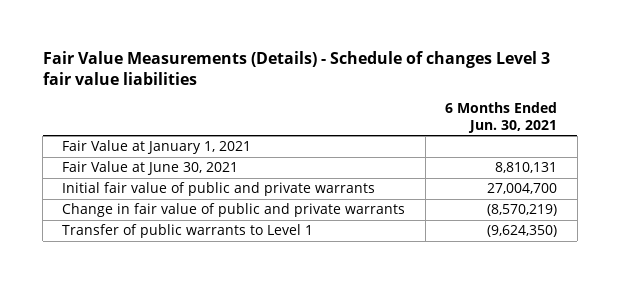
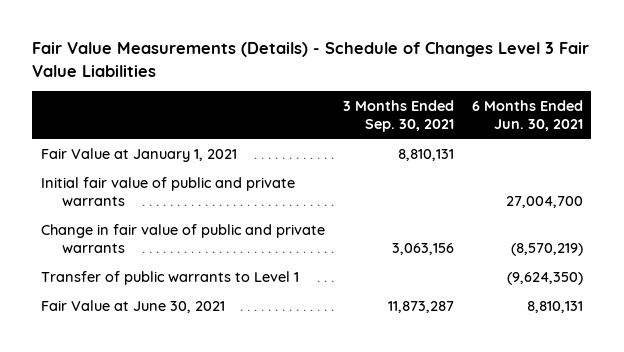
- Fair Value Measurements (Details) - Schedule of changes Level 3 fair value liabilities
+ Fair Value Measurements (Details) - Schedule of Changes Level 3 Fair Value Liabilities
- | 6 Months Ended Jun. 30, 2021
+ | 3 Months Ended Sep. 30, 2021 | 6 Months Ended Jun. 30, 2021
moved down: Fair Value at June 30, 2021 | 11,873,287 | 8,810,131

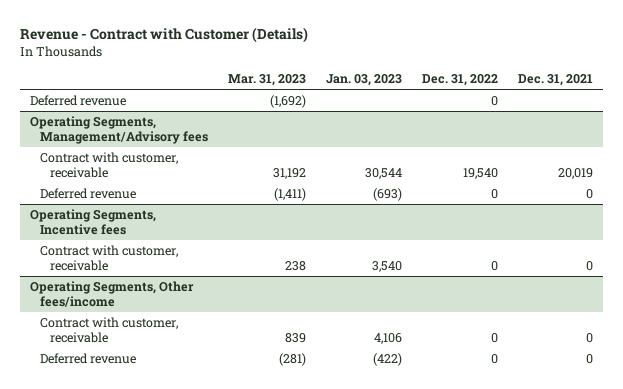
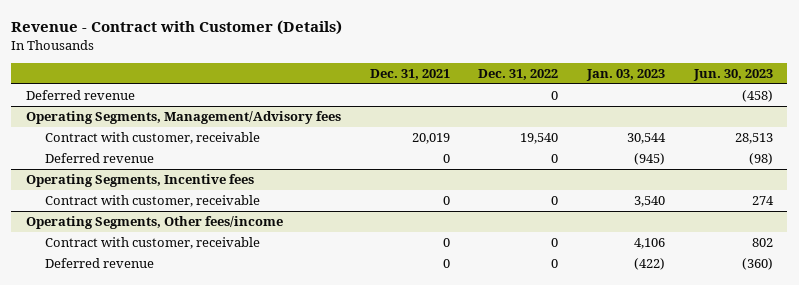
- | Mar. 31, 2023 | Jan. 03, 2023 | Dec. 31, 2022 | Dec. 31, 2021
+ | Dec. 31, 2021 | Dec. 31, 2022 | Jan. 03, 2023 | Jun. 30, 2023
@ Operating Segments, Management/Advisory fees
- Deferred revenue | (1,411) | (693) | 0 | 0
+ Deferred revenue | 0 | 0 | (945) | (98)

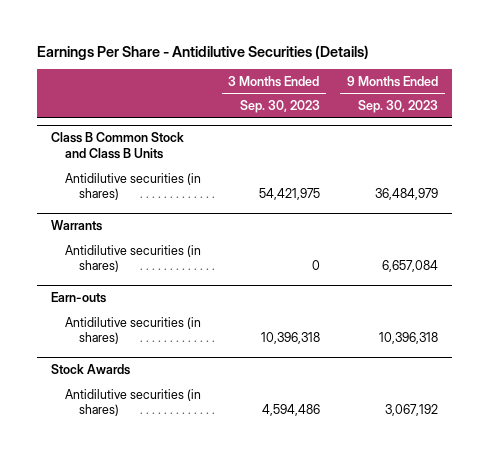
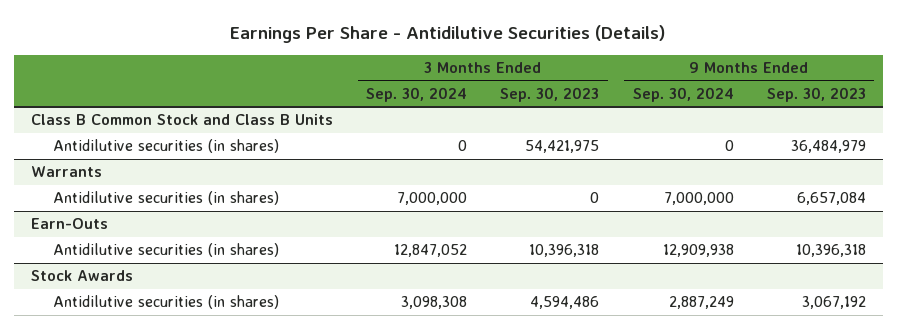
- | 3 Months Ended Sep. 30, 2023 | 9 Months Ended Sep. 30, 2023
+ | 3 Months Ended Sep. 30, 2024 | 3 Months Ended Sep. 30, 2023 | 9 Months Ended Sep. 30, 2024 | 9 Months Ended Sep. 30, 2023
- Earn-outs
+ Earn-Outs

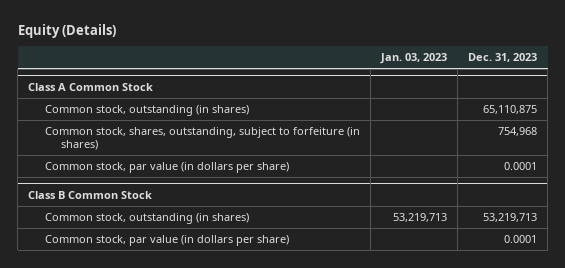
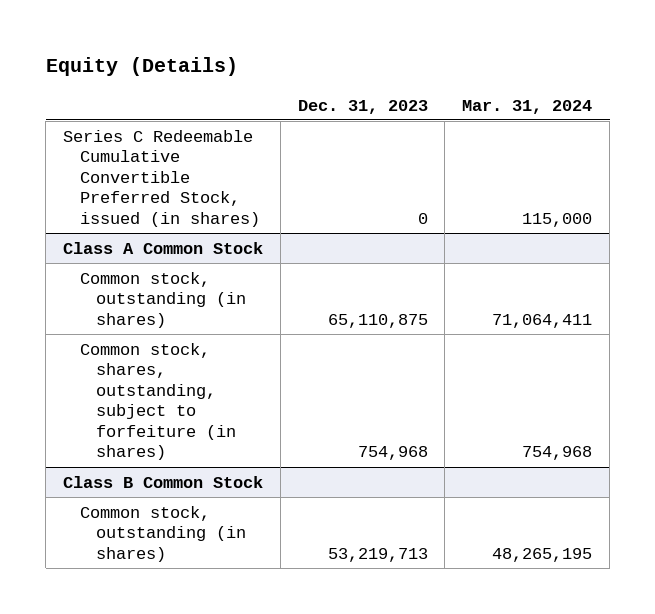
- | Jan. 03, 2023 | Dec. 31, 2023
+ | Dec. 31, 2023 | Mar. 31, 2024
+ Series C Redeemable Cumulative Convertible Preferred Stock, issued (in shares) | 0 | 115,000
@ Class A Common Stock
- Common stock, par value (in dollars per share) | | 0.0001
@ Class B Common Stock
- Common stock, par value (in dollars per share) | | 0.0001

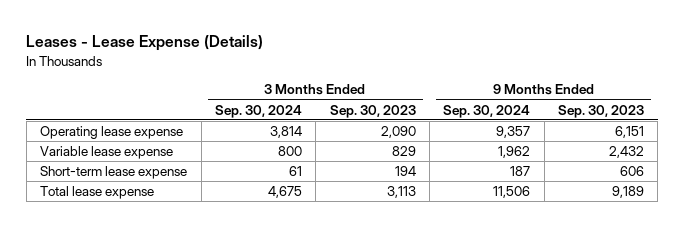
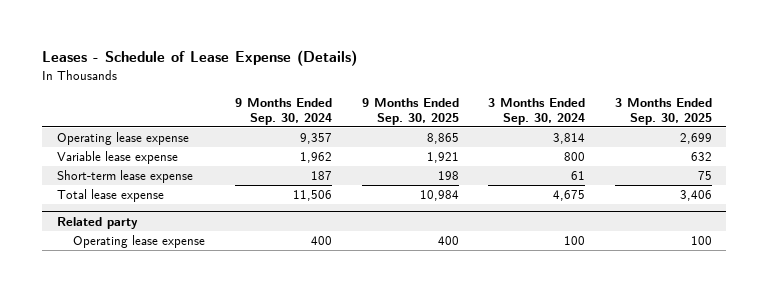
- Leases - Lease Expense (Details)
+ Leases - Schedule of Lease Expense (Details)
- | 3 Months Ended Sep. 30, 2024 | 3 Months Ended Sep. 30, 2023 | 9 Months Ended Sep. 30, 2024 | 9 Months Ended Sep. 30, 2023
+ | 9 Months Ended Sep. 30, 2024 | 9 Months Ended Sep. 30, 2025 | 3 Months Ended Sep. 30, 2024 | 3 Months Ended Sep. 30, 2025
+ Related party
+ Operating lease expense | 400 | 400 | 100 | 100

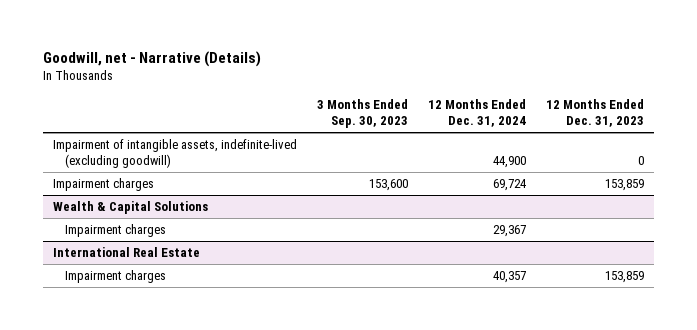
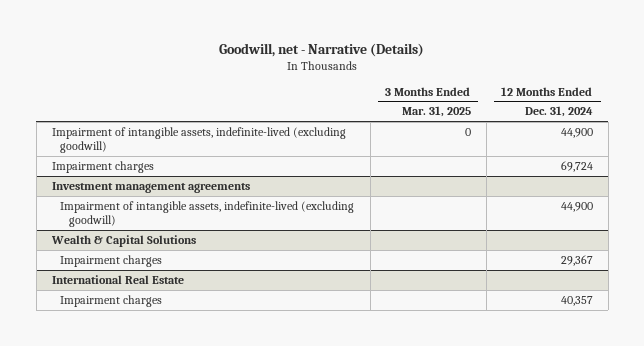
- | 3 Months Ended Sep. 30, 2023 | 12 Months Ended Dec. 31, 2024 | 12 Months Ended Dec. 31, 2023
+ | 3 Months Ended Mar. 31, 2025 | 12 Months Ended Dec. 31, 2024
+ Investment management agreements
+ Impairment of intangible assets, indefinite-lived (excluding goodwill) | | 44,900

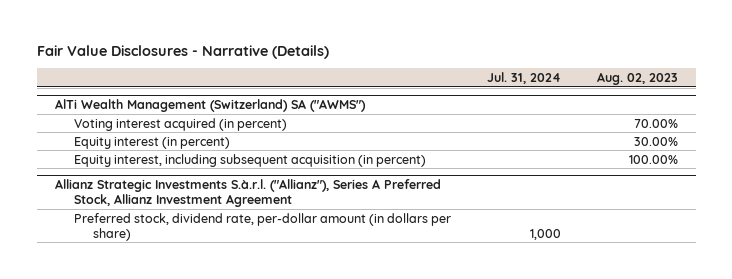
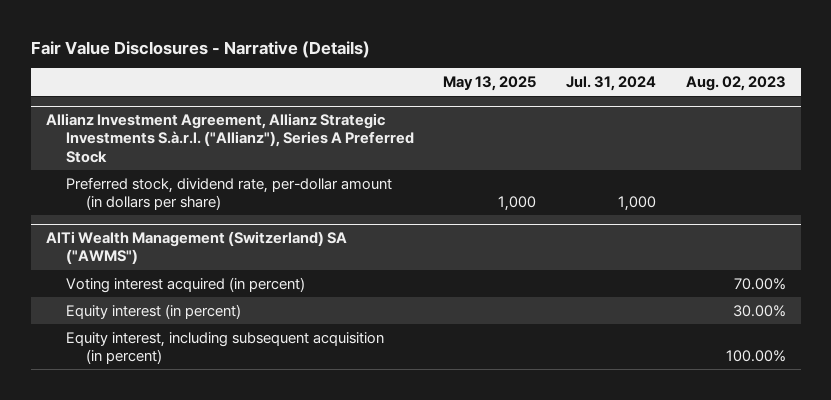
- | Jul. 31, 2024 | Aug. 02, 2023
+ | May 13, 2025 | Jul. 31, 2024 | Aug. 02, 2023
+ Allianz Investment Agreement, Allianz Strategic Investments S.à.r.l. ("Allianz"), Series A Preferred Stock
+ Preferred stock, dividend rate, per-dollar amount (in dollars per share) | 1,000 | 1,000 |
- Allianz Strategic Investments S.à.r.l. ("Allianz"), Series A Preferred Stock, Allianz Investment Agreement
- Preferred stock, dividend rate, per-dollar amount (in dollars per share) | 1,000 |

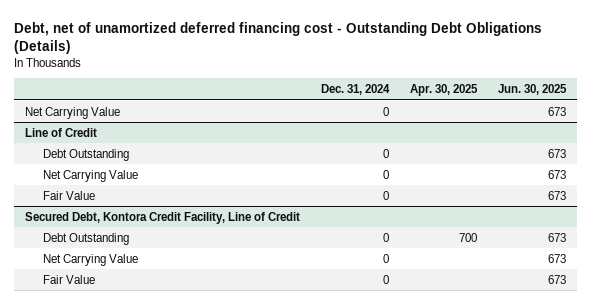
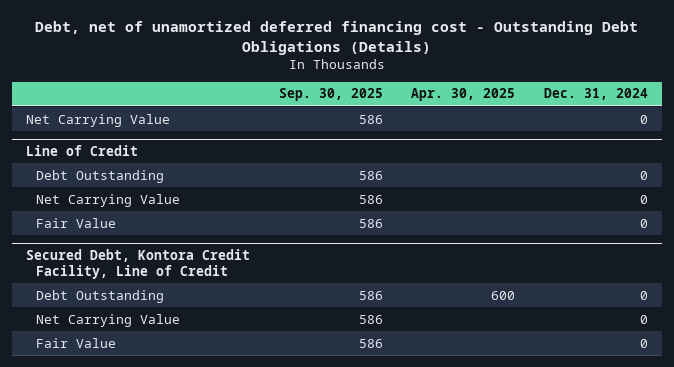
- | Dec. 31, 2024 | Apr. 30, 2025 | Jun. 30, 2025
+ | Sep. 30, 2025 | Apr. 30, 2025 | Dec. 31, 2024
@ Secured Debt, Kontora Credit Facility, Line of Credit
- Debt Outstanding | 0 | 700 | 673
+ Debt Outstanding | 586 | 600 | 0

